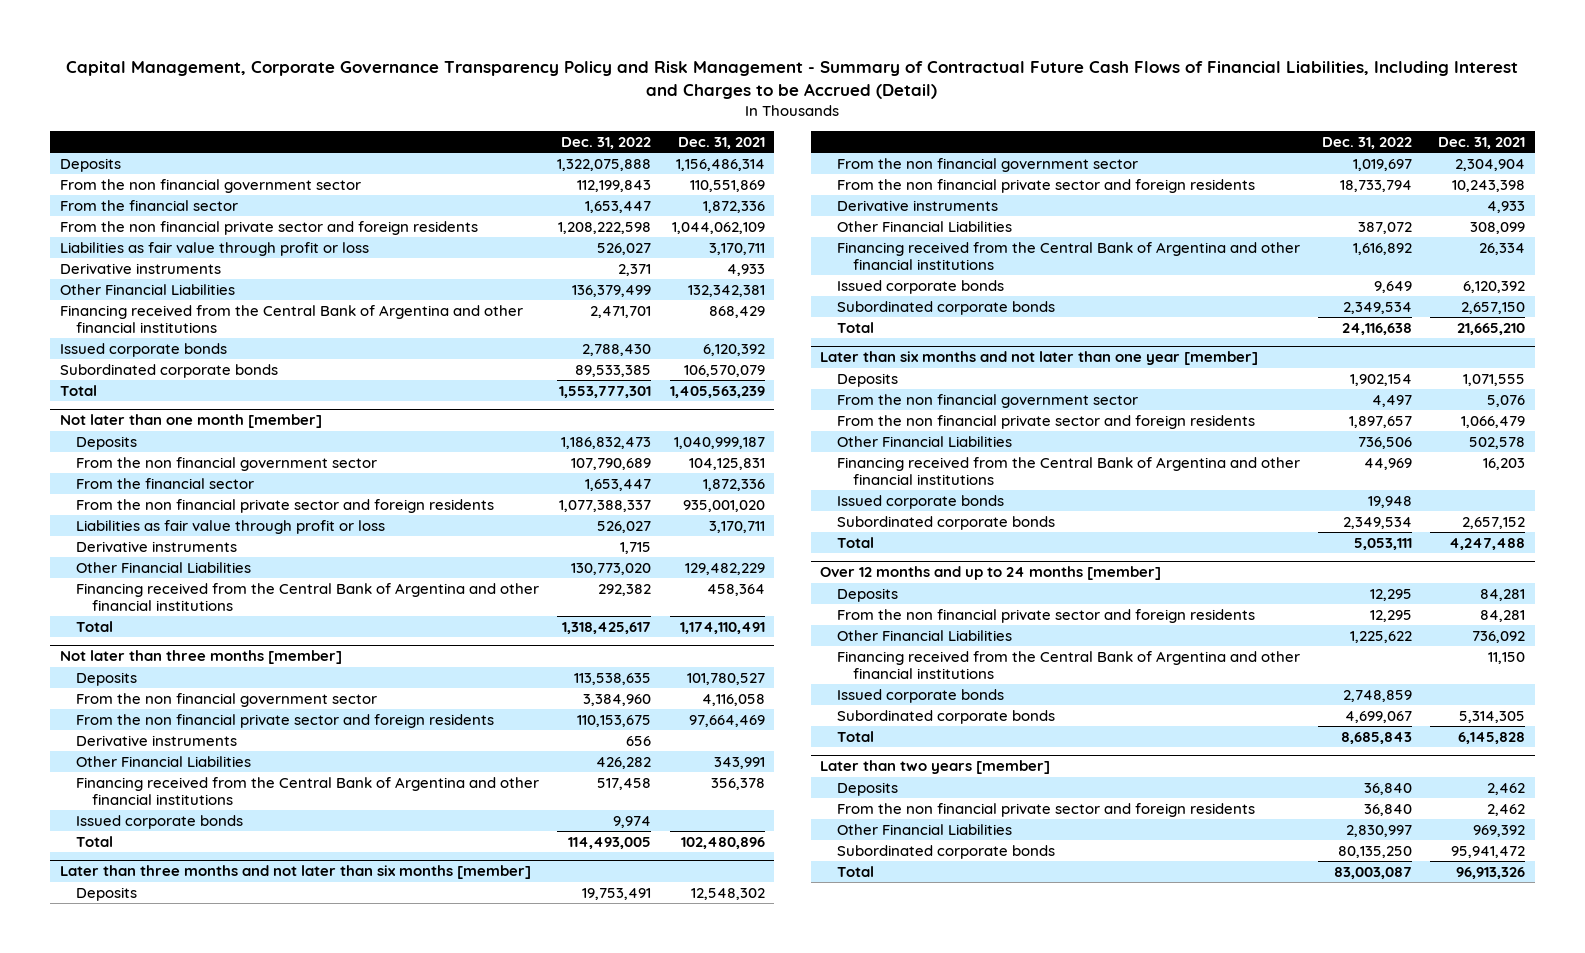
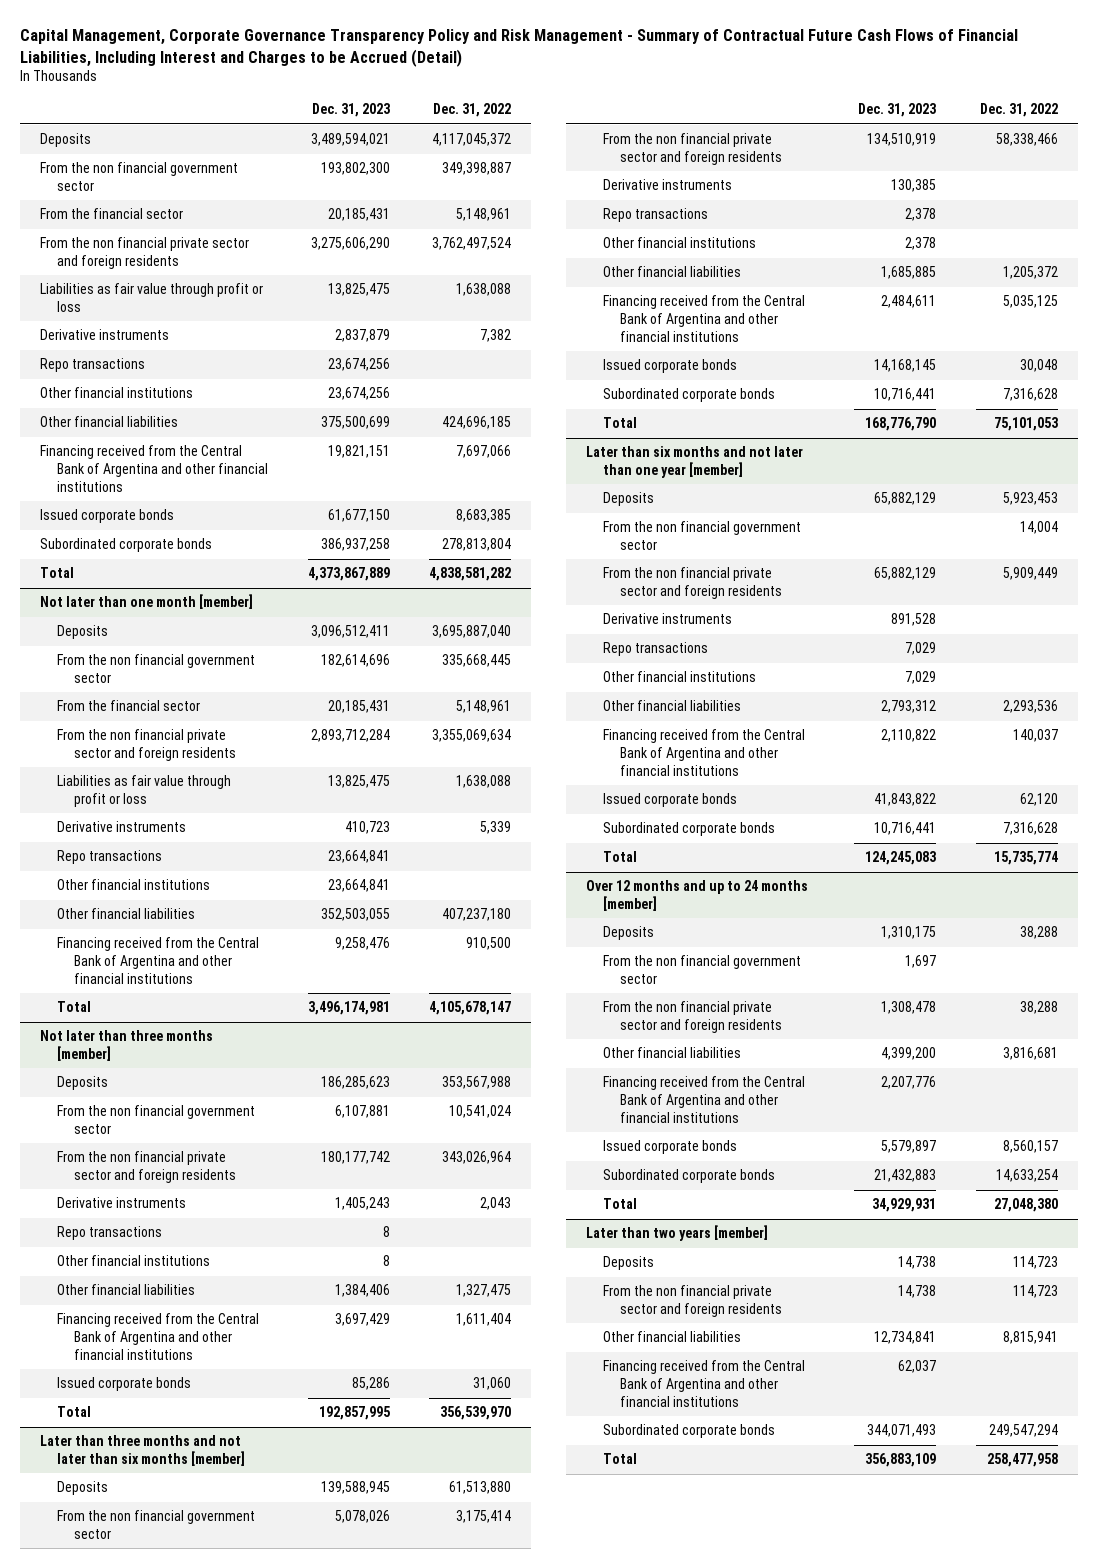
- | Dec. 31, 2022 | Dec. 31, 2021
+ | Dec. 31, 2023 | Dec. 31, 2022
- Deposits | 1,322,075,888 | 1,156,486,314
- From the non financial government sector | 112,199,843 | 110,551,869
- From the financial sector | 1,653,447 | 1,872,336
- From the non financial private sector and foreign residents | 1,208,222,598 | 1,044,062,109
- Liabilities as fair value through profit or loss | 526,027 | 3,170,711
- Derivative instruments | 2,371 | 4,933
- Other Financial Liabilities | 136,379,499 | 132,342,381
- Financing received from the Central Bank of Argentina and other financial institutions | 2,471,701 | 868,429
- Issued corporate bonds | 2,788,430 | 6,120,392
- Subordinated corporate bonds | 89,533,385 | 106,570,079
- Total | 1,553,777,301 | 1,405,563,239
+ Deposits | 3,489,594,021 | 4,117,045,372
+ From the non financial government sector | 193,802,300 | 349,398,887
+ From the financial sector | 20,185,431 | 5,148,961
+ From the non financial private sector and foreign residents | 3,275,606,290 | 3,762,497,524
+ Liabilities as fair value through profit or loss | 13,825,475 | 1,638,088
+ Derivative instruments | 2,837,879 | 7,382
+ Repo transactions | 23,674,256 |
+ Other financial institutions | 23,674,256 |
+ Other financial liabilities | 375,500,699 | 424,696,185
+ Financing received from the Central Bank of Argentina and other financial institutions | 19,821,151 | 7,697,066
+ Issued corporate bonds | 61,677,150 | 8,683,385
+ Subordinated corporate bonds | 386,937,258 | 278,813,804
+ Total | 4,373,867,889 | 4,838,581,282
@ Not later than one month [member]
- Deposits | 1,186,832,473 | 1,040,999,187
- From the non financial government sector | 107,790,689 | 104,125,831
- From the financial sector | 1,653,447 | 1,872,336
- From the non financial private sector and foreign residents | 1,077,388,337 | 935,001,020
- Liabilities as fair value through profit or loss | 526,027 | 3,170,711
- Derivative instruments | 1,715 |
- Other Financial Liabilities | 130,773,020 | 129,482,229
- Financing received from the Central Bank of Argentina and other financial institutions | 292,382 | 458,364
- Total | 1,318,425,617 | 1,174,110,491
+ Deposits | 3,096,512,411 | 3,695,887,040
+ From the non financial government sector | 182,614,696 | 335,668,445
+ From the financial sector | 20,185,431 | 5,148,961
+ From the non financial private sector and foreign residents | 2,893,712,284 | 3,355,069,634
+ Liabilities as fair value through profit or loss | 13,825,475 | 1,638,088
+ Derivative instruments | 410,723 | 5,339
+ Repo transactions | 23,664,841 |
+ Other financial institutions | 23,664,841 |
+ Other financial liabilities | 352,503,055 | 407,237,180
+ Financing received from the Central Bank of Argentina and other financial institutions | 9,258,476 | 910,500
+ Total | 3,496,174,981 | 4,105,678,147
@ Not later than three months [member]
- Deposits | 113,538,635 | 101,780,527
- From the non financial government sector | 3,384,960 | 4,116,058
- From the non financial private sector and foreign residents | 110,153,675 | 97,664,469
- Derivative instruments | 656 |
- Other Financial Liabilities | 426,282 | 343,991
- Financing received from the Central Bank of Argentina and other financial institutions | 517,458 | 356,378
- Issued corporate bonds | 9,974 |
- Total | 114,493,005 | 102,480,896
+ Deposits | 186,285,623 | 353,567,988
+ From the non financial government sector | 6,107,881 | 10,541,024
+ From the non financial private sector and foreign residents | 180,177,742 | 343,026,964
+ Derivative instruments | 1,405,243 | 2,043
+ Repo transactions | 8 |
+ Other financial institutions | 8 |
+ Other financial liabilities | 1,384,406 | 1,327,475
+ Financing received from the Central Bank of Argentina and other financial institutions | 3,697,429 | 1,611,404
+ Issued corporate bonds | 85,286 | 31,060
+ Total | 192,857,995 | 356,539,970
@ Later than three months and not later than six months [member]
- Deposits | 19,753,491 | 12,548,302
- From the non financial government sector | 1,019,697 | 2,304,904
- From the non financial private sector and foreign residents | 18,733,794 | 10,243,398
+ Deposits | 139,588,945 | 61,513,880
+ From the non financial government sector | 5,078,026 | 3,175,414
+ From the non financial private sector and foreign residents | 134,510,919 | 58,338,466
- Other Financial Liabilities | 387,072 | 308,099
- Financing received from the Central Bank of Argentina and other financial institutions | 1,616,892 | 26,334
- Issued corporate bonds | 9,649 | 6,120,392
- Subordinated corporate bonds | 2,349,534 | 2,657,150
- Total | 24,116,638 | 21,665,210
+ Repo transactions | 2,378 |
+ Other financial institutions | 2,378 |
+ Other financial liabilities | 1,685,885 | 1,205,372
+ Financing received from the Central Bank of Argentina and other financial institutions | 2,484,611 | 5,035,125
+ Issued corporate bonds | 14,168,145 | 30,048
+ Subordinated corporate bonds | 10,716,441 | 7,316,628
+ Total | 168,776,790 | 75,101,053
@ Later than six months and not later than one year [member]
- Deposits | 1,902,154 | 1,071,555
- From the non financial government sector | 4,497 | 5,076
- From the non financial private sector and foreign residents | 1,897,657 | 1,066,479
- Other Financial Liabilities | 736,506 | 502,578
- Financing received from the Central Bank of Argentina and other financial institutions | 44,969 | 16,203
- Issued corporate bonds | 19,948 |
- Subordinated corporate bonds | 2,349,534 | 2,657,152
- Total | 5,053,111 | 4,247,488
+ Deposits | 65,882,129 | 5,923,453
+ From the non financial government sector | | 14,004
+ From the non financial private sector and foreign residents | 65,882,129 | 5,909,449
+ Derivative instruments | 891,528 |
+ Repo transactions | 7,029 |
+ Other financial institutions | 7,029 |
+ Other financial liabilities | 2,793,312 | 2,293,536
+ Financing received from the Central Bank of Argentina and other financial institutions | 2,110,822 | 140,037
+ Issued corporate bonds | 41,843,822 | 62,120
+ Subordinated corporate bonds | 10,716,441 | 7,316,628
+ Total | 124,245,083 | 15,735,774
@ Over 12 months and up to 24 months [member]
- Deposits | 12,295 | 84,281
- From the non financial private sector and foreign residents | 12,295 | 84,281
- Other Financial Liabilities | 1,225,622 | 736,092
+ Deposits | 1,310,175 | 38,288
+ From the non financial government sector | 1,697 |
+ From the non financial private sector and foreign residents | 1,308,478 | 38,288
+ Other financial liabilities | 4,399,200 | 3,816,681
- Issued corporate bonds | 2,748,859 |
- Subordinated corporate bonds | 4,699,067 | 5,314,305
- Total | 8,685,843 | 6,145,828
+ Issued corporate bonds | 5,579,897 | 8,560,157
+ Subordinated corporate bonds | 21,432,883 | 14,633,254
+ Total | 34,929,931 | 27,048,380
@ Later than two years [member]
- Deposits | 36,840 | 2,462
- From the non financial private sector and foreign residents | 36,840 | 2,462
- Other Financial Liabilities | 2,830,997 | 969,392
- Subordinated corporate bonds | 80,135,250 | 95,941,472
- Total | 83,003,087 | 96,913,326
+ Deposits | 14,738 | 114,723
+ From the non financial private sector and foreign residents | 14,738 | 114,723
+ Other financial liabilities | 12,734,841 | 8,815,941
+ Financing received from the Central Bank of Argentina and other financial institutions | 62,037 |
+ Subordinated corporate bonds | 344,071,493 | 249,547,294
+ Total | 356,883,109 | 258,477,958

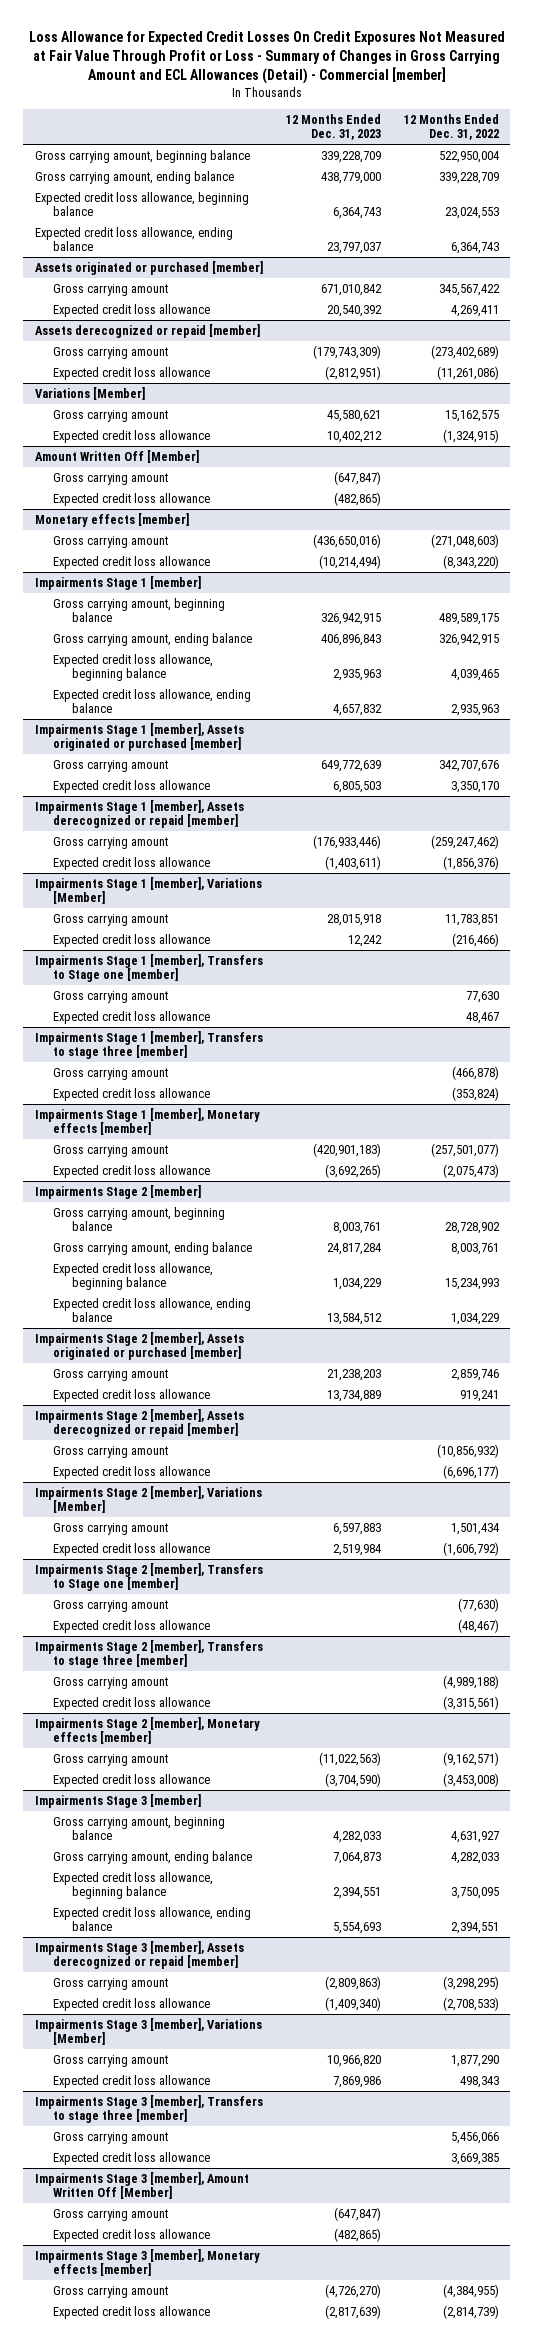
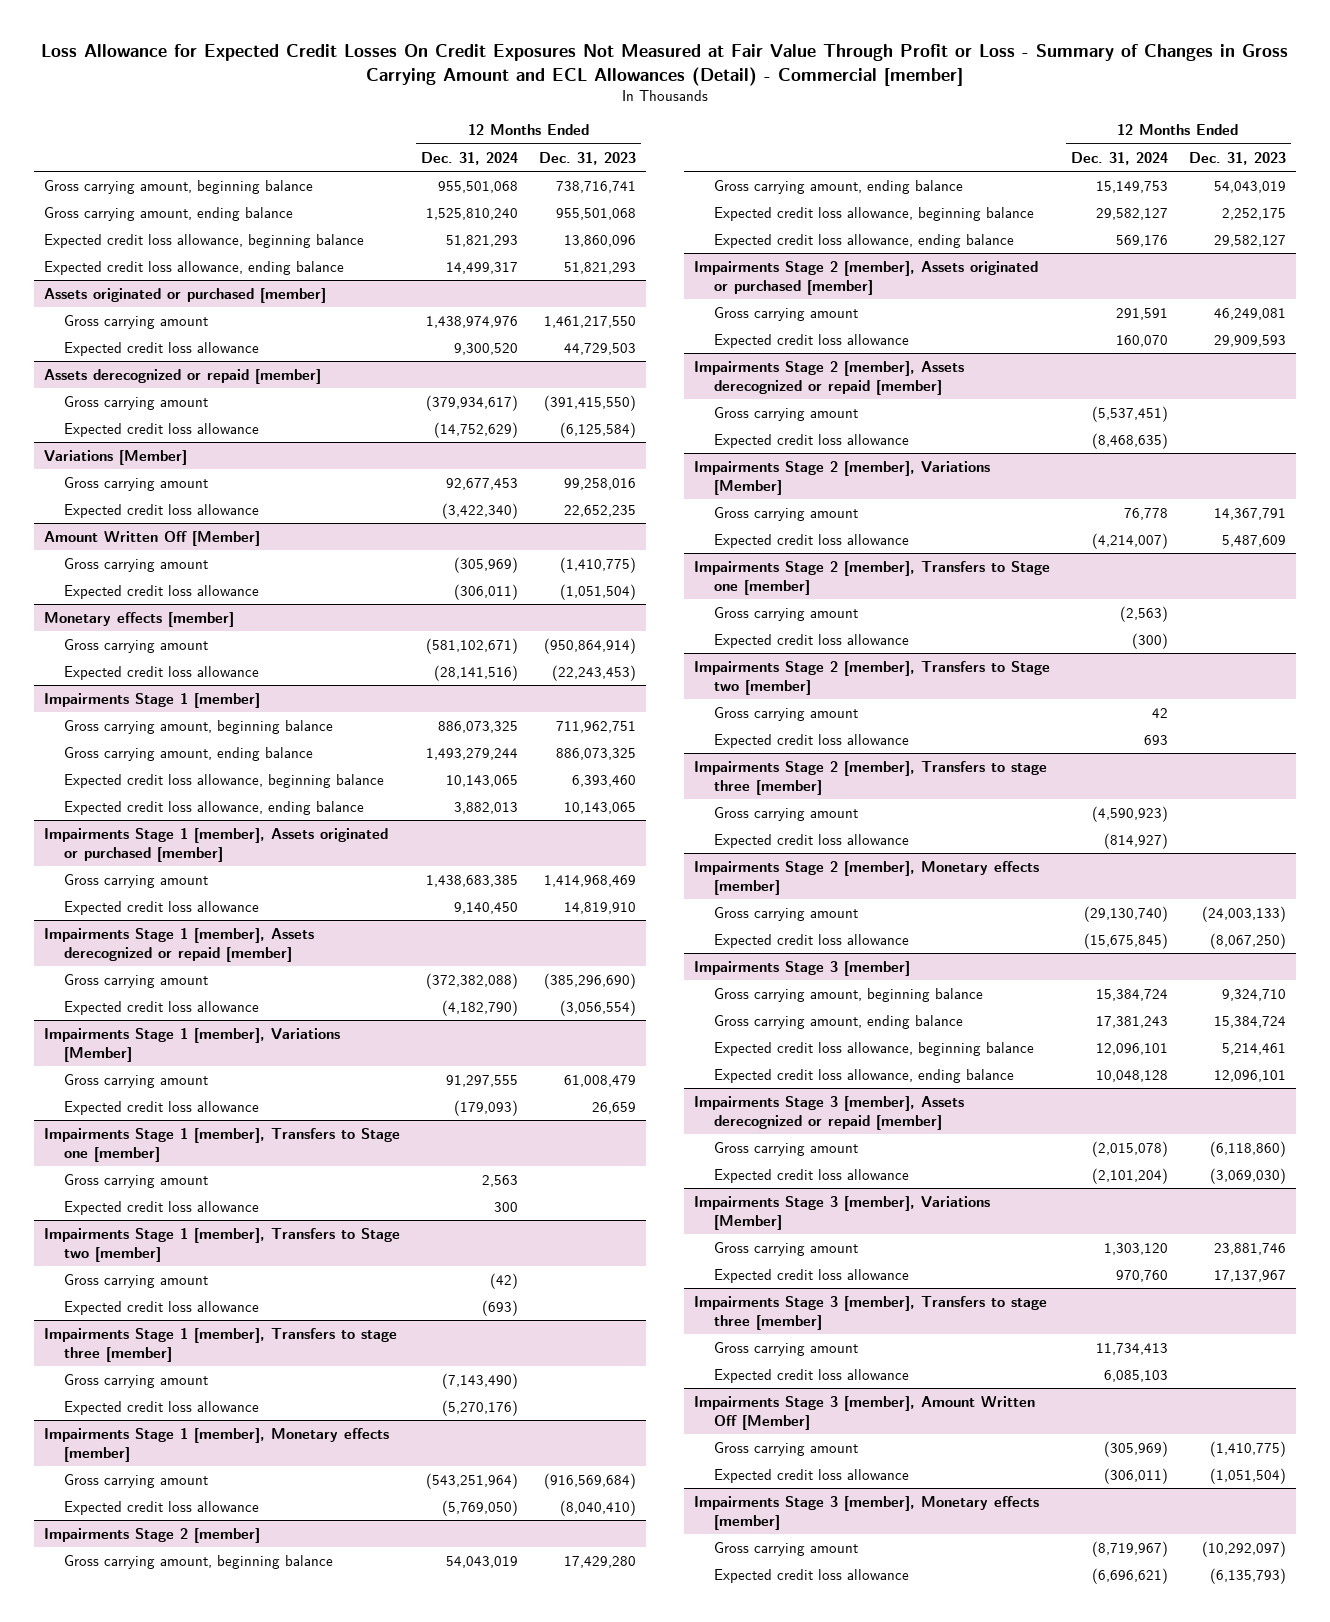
- | 12 Months Ended Dec. 31, 2023 | 12 Months Ended Dec. 31, 2022
+ | 12 Months Ended Dec. 31, 2024 | 12 Months Ended Dec. 31, 2023
- Gross carrying amount, beginning balance | 339,228,709 | 522,950,004
- Gross carrying amount, ending balance | 438,779,000 | 339,228,709
- Expected credit loss allowance, beginning balance | 6,364,743 | 23,024,553
- Expected credit loss allowance, ending balance | 23,797,037 | 6,364,743
+ Gross carrying amount, beginning balance | 955,501,068 | 738,716,741
+ Gross carrying amount, ending balance | 1,525,810,240 | 955,501,068
+ Expected credit loss allowance, beginning balance | 51,821,293 | 13,860,096
+ Expected credit loss allowance, ending balance | 14,499,317 | 51,821,293
@ Assets originated or purchased [member]
- Gross carrying amount | 671,010,842 | 345,567,422
- Expected credit loss allowance | 20,540,392 | 4,269,411
+ Gross carrying amount | 1,438,974,976 | 1,461,217,550
+ Expected credit loss allowance | 9,300,520 | 44,729,503
@ Assets derecognized or repaid [member]
- Gross carrying amount | (179,743,309) | (273,402,689)
- Expected credit loss allowance | (2,812,951) | (11,261,086)
+ Gross carrying amount | (379,934,617) | (391,415,550)
+ Expected credit loss allowance | (14,752,629) | (6,125,584)
@ Variations [Member]
- Gross carrying amount | 45,580,621 | 15,162,575
- Expected credit loss allowance | 10,402,212 | (1,324,915)
+ Gross carrying amount | 92,677,453 | 99,258,016
+ Expected credit loss allowance | (3,422,340) | 22,652,235
@ Amount Written Off [Member]
- Gross carrying amount | (647,847) |
- Expected credit loss allowance | (482,865) |
+ Gross carrying amount | (305,969) | (1,410,775)
+ Expected credit loss allowance | (306,011) | (1,051,504)
@ Monetary effects [member]
- Gross carrying amount | (436,650,016) | (271,048,603)
- Expected credit loss allowance | (10,214,494) | (8,343,220)
+ Gross carrying amount | (581,102,671) | (950,864,914)
+ Expected credit loss allowance | (28,141,516) | (22,243,453)
@ Impairments Stage 1 [member]
- Gross carrying amount, beginning balance | 326,942,915 | 489,589,175
- Gross carrying amount, ending balance | 406,896,843 | 326,942,915
- Expected credit loss allowance, beginning balance | 2,935,963 | 4,039,465
- Expected credit loss allowance, ending balance | 4,657,832 | 2,935,963
+ Gross carrying amount, beginning balance | 886,073,325 | 711,962,751
+ Gross carrying amount, ending balance | 1,493,279,244 | 886,073,325
+ Expected credit loss allowance, beginning balance | 10,143,065 | 6,393,460
+ Expected credit loss allowance, ending balance | 3,882,013 | 10,143,065
@ Impairments Stage 1 [member], Assets originated or purchased [member]
- Gross carrying amount | 649,772,639 | 342,707,676
- Expected credit loss allowance | 6,805,503 | 3,350,170
+ Gross carrying amount | 1,438,683,385 | 1,414,968,469
+ Expected credit loss allowance | 9,140,450 | 14,819,910
@ Impairments Stage 1 [member], Assets derecognized or repaid [member]
- Gross carrying amount | (176,933,446) | (259,247,462)
- Expected credit loss allowance | (1,403,611) | (1,856,376)
+ Gross carrying amount | (372,382,088) | (385,296,690)
+ Expected credit loss allowance | (4,182,790) | (3,056,554)
@ Impairments Stage 1 [member], Variations [Member]
- Gross carrying amount | 28,015,918 | 11,783,851
- Expected credit loss allowance | 12,242 | (216,466)
+ Gross carrying amount | 91,297,555 | 61,008,479
+ Expected credit loss allowance | (179,093) | 26,659
+ Impairments Stage 1 [member], Transfers to Stage two [member]
+ Gross carrying amount | (42) |
+ Expected credit loss allowance | (693) |
@ Impairments Stage 1 [member], Monetary effects [member]
- Gross carrying amount | (420,901,183) | (257,501,077)
- Expected credit loss allowance | (3,692,265) | (2,075,473)
+ Gross carrying amount | (543,251,964) | (916,569,684)
+ Expected credit loss allowance | (5,769,050) | (8,040,410)
@ Impairments Stage 2 [member]
- Gross carrying amount, beginning balance | 8,003,761 | 28,728,902
- Gross carrying amount, ending balance | 24,817,284 | 8,003,761
- Expected credit loss allowance, beginning balance | 1,034,229 | 15,234,993
- Expected credit loss allowance, ending balance | 13,584,512 | 1,034,229
+ Gross carrying amount, beginning balance | 54,043,019 | 17,429,280
+ Gross carrying amount, ending balance | 15,149,753 | 54,043,019
+ Expected credit loss allowance, beginning balance | 29,582,127 | 2,252,175
+ Expected credit loss allowance, ending balance | 569,176 | 29,582,127
@ Impairments Stage 2 [member], Assets originated or purchased [member]
- Gross carrying amount | 21,238,203 | 2,859,746
- Expected credit loss allowance | 13,734,889 | 919,241
+ Gross carrying amount | 291,591 | 46,249,081
+ Expected credit loss allowance | 160,070 | 29,909,593
@ Impairments Stage 2 [member], Variations [Member]
- Gross carrying amount | 6,597,883 | 1,501,434
- Expected credit loss allowance | 2,519,984 | (1,606,792)
+ Gross carrying amount | 76,778 | 14,367,791
+ Expected credit loss allowance | (4,214,007) | 5,487,609
+ Impairments Stage 2 [member], Transfers to Stage two [member]
+ Gross carrying amount | 42 |
+ Expected credit loss allowance | 693 |
@ Impairments Stage 2 [member], Monetary effects [member]
- Gross carrying amount | (11,022,563) | (9,162,571)
- Expected credit loss allowance | (3,704,590) | (3,453,008)
+ Gross carrying amount | (29,130,740) | (24,003,133)
+ Expected credit loss allowance | (15,675,845) | (8,067,250)
@ Impairments Stage 3 [member]
- Gross carrying amount, beginning balance | 4,282,033 | 4,631,927
- Gross carrying amount, ending balance | 7,064,873 | 4,282,033
- Expected credit loss allowance, beginning balance | 2,394,551 | 3,750,095
- Expected credit loss allowance, ending balance | 5,554,693 | 2,394,551
+ Gross carrying amount, beginning balance | 15,384,724 | 9,324,710
+ Gross carrying amount, ending balance | 17,381,243 | 15,384,724
+ Expected credit loss allowance, beginning balance | 12,096,101 | 5,214,461
+ Expected credit loss allowance, ending balance | 10,048,128 | 12,096,101
@ Impairments Stage 3 [member], Assets derecognized or repaid [member]
- Gross carrying amount | (2,809,863) | (3,298,295)
- Expected credit loss allowance | (1,409,340) | (2,708,533)
+ Gross carrying amount | (2,015,078) | (6,118,860)
+ Expected credit loss allowance | (2,101,204) | (3,069,030)
@ Impairments Stage 3 [member], Variations [Member]
- Gross carrying amount | 10,966,820 | 1,877,290
- Expected credit loss allowance | 7,869,986 | 498,343
+ Gross carrying amount | 1,303,120 | 23,881,746
+ Expected credit loss allowance | 970,760 | 17,137,967
@ Impairments Stage 3 [member], Amount Written Off [Member]
- Gross carrying amount | (647,847) |
- Expected credit loss allowance | (482,865) |
+ Gross carrying amount | (305,969) | (1,410,775)
+ Expected credit loss allowance | (306,011) | (1,051,504)
@ Impairments Stage 3 [member], Monetary effects [member]
- Gross carrying amount | (4,726,270) | (4,384,955)
- Expected credit loss allowance | (2,817,639) | (2,814,739)
+ Gross carrying amount | (8,719,967) | (10,292,097)
+ Expected credit loss allowance | (6,696,621) | (6,135,793)

